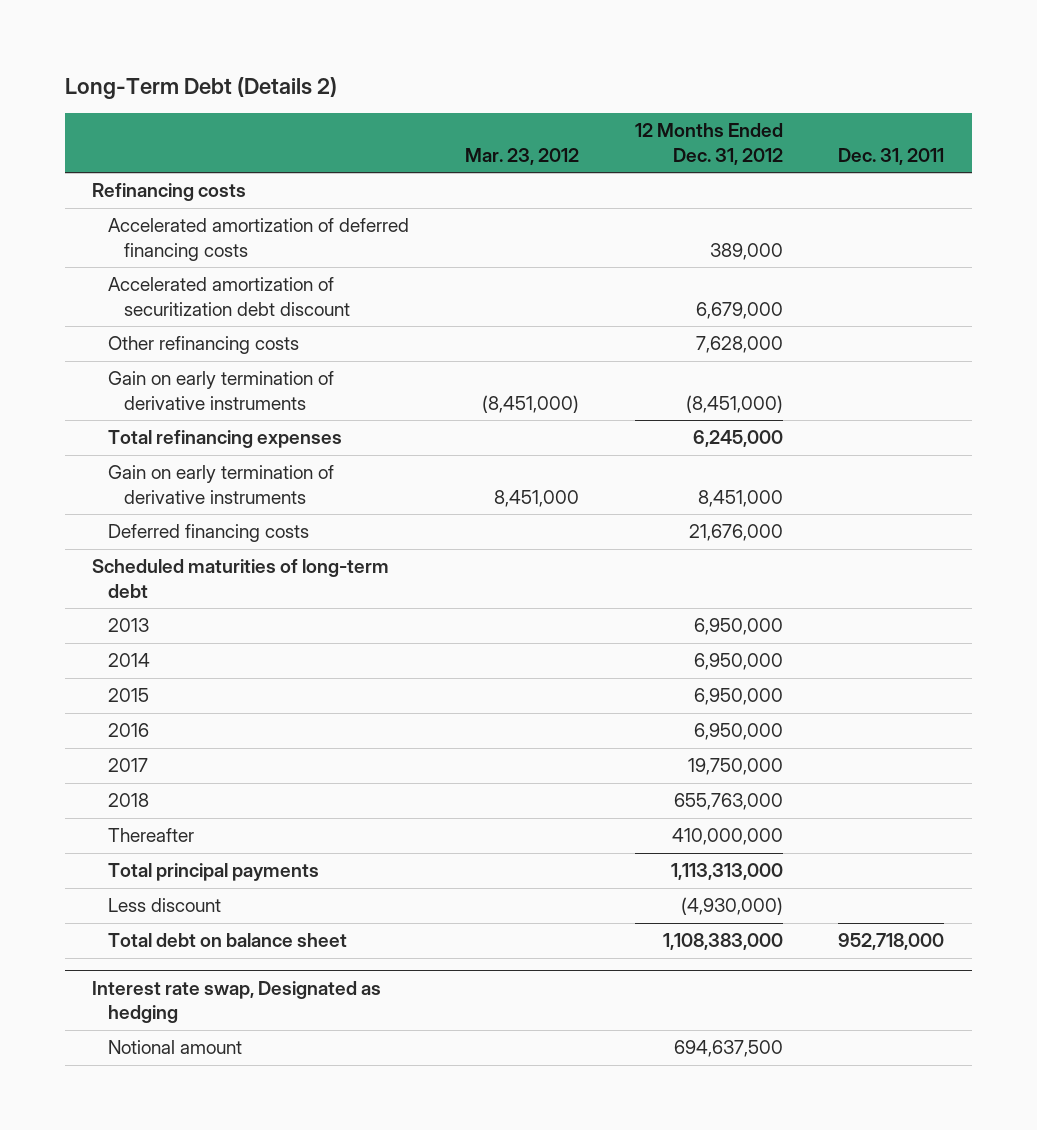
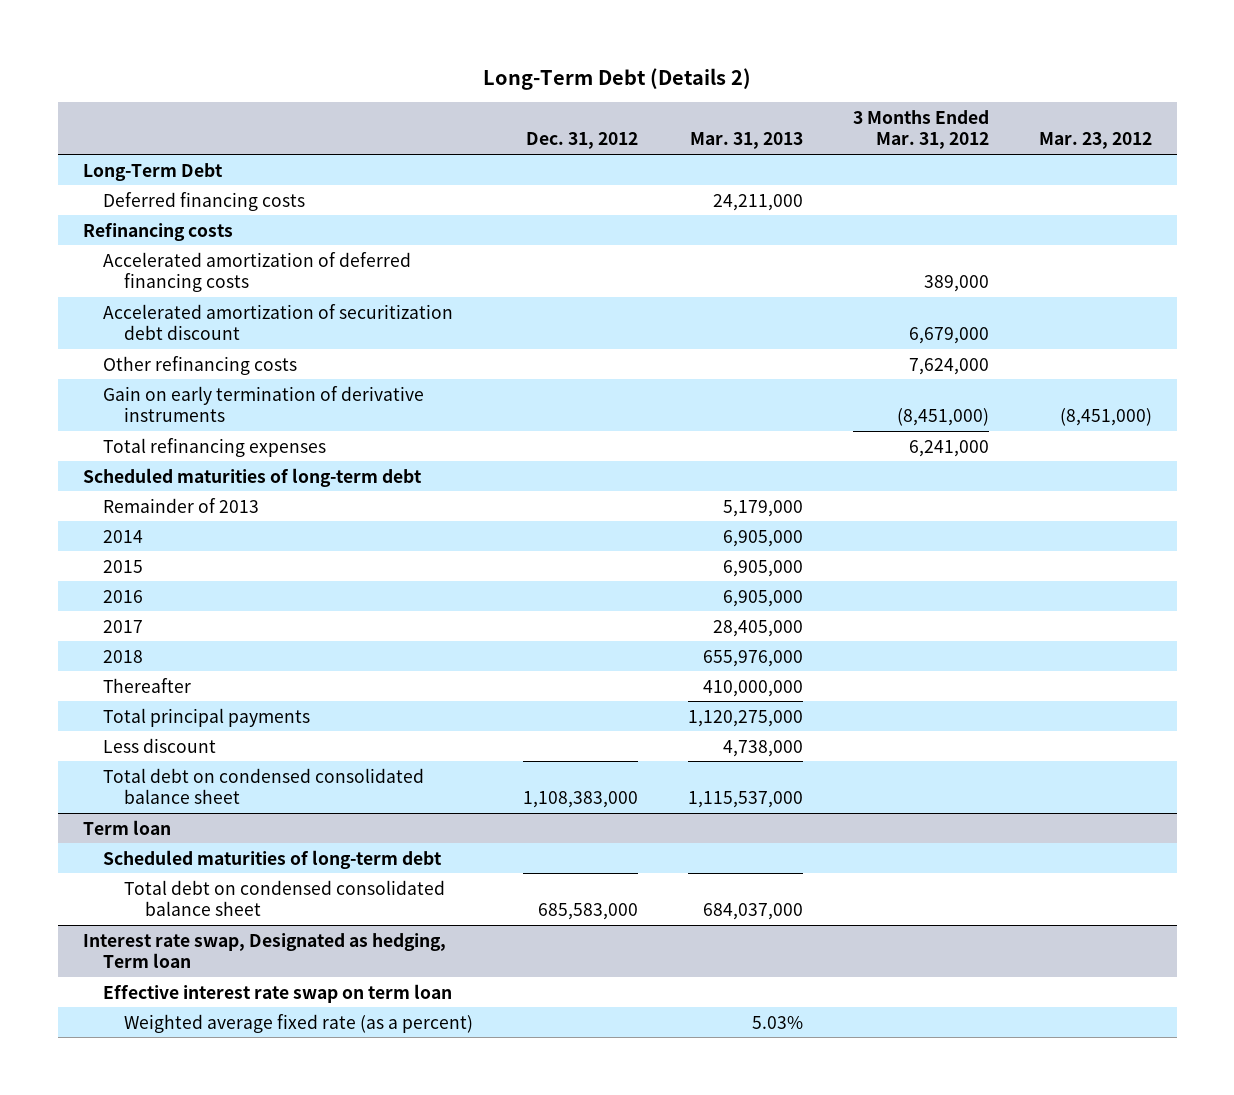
- | Mar. 23, 2012 | 12 Months Ended Dec. 31, 2012 | Dec. 31, 2011
+ | Dec. 31, 2012 | Mar. 31, 2013 | 3 Months Ended Mar. 31, 2012 | Mar. 23, 2012
+ Long-Term Debt
moved up: Deferred financing costs | | 24,211,000 | |
- Gain on early termination of derivative instruments | 8,451,000 | 8,451,000 |
- 2013 | | 6,950,000 |
+ Remainder of 2013 | | 5,179,000 | |
- Total debt on balance sheet | | 1,108,383,000 | 952,718,000
- Interest rate swap, Designated as hedging
- Notional amount | | 694,637,500 |
+ Total debt on condensed consolidated balance sheet | 1,108,383,000 | 1,115,537,000 | |
+ Term loan
+ Scheduled maturities of long-term debt
+ Total debt on condensed consolidated balance sheet | 685,583,000 | 684,037,000 | |
+ Interest rate swap, Designated as hedging, Term loan
+ Effective interest rate swap on term loan
+ Weighted average fixed rate (as a percent) | | 5.03% | |

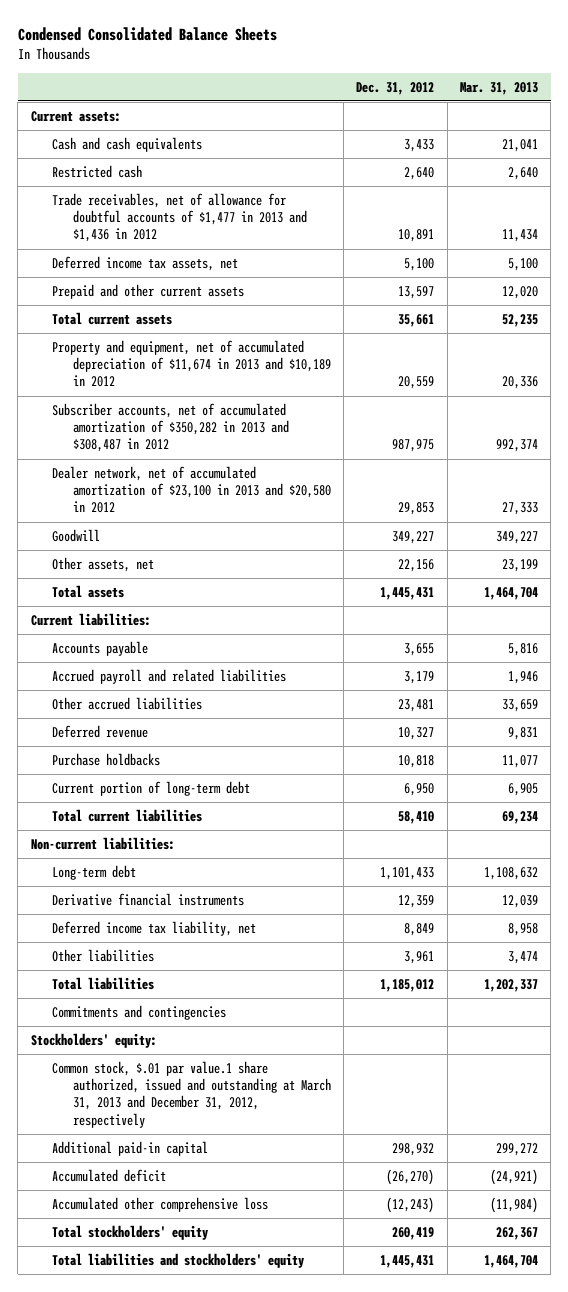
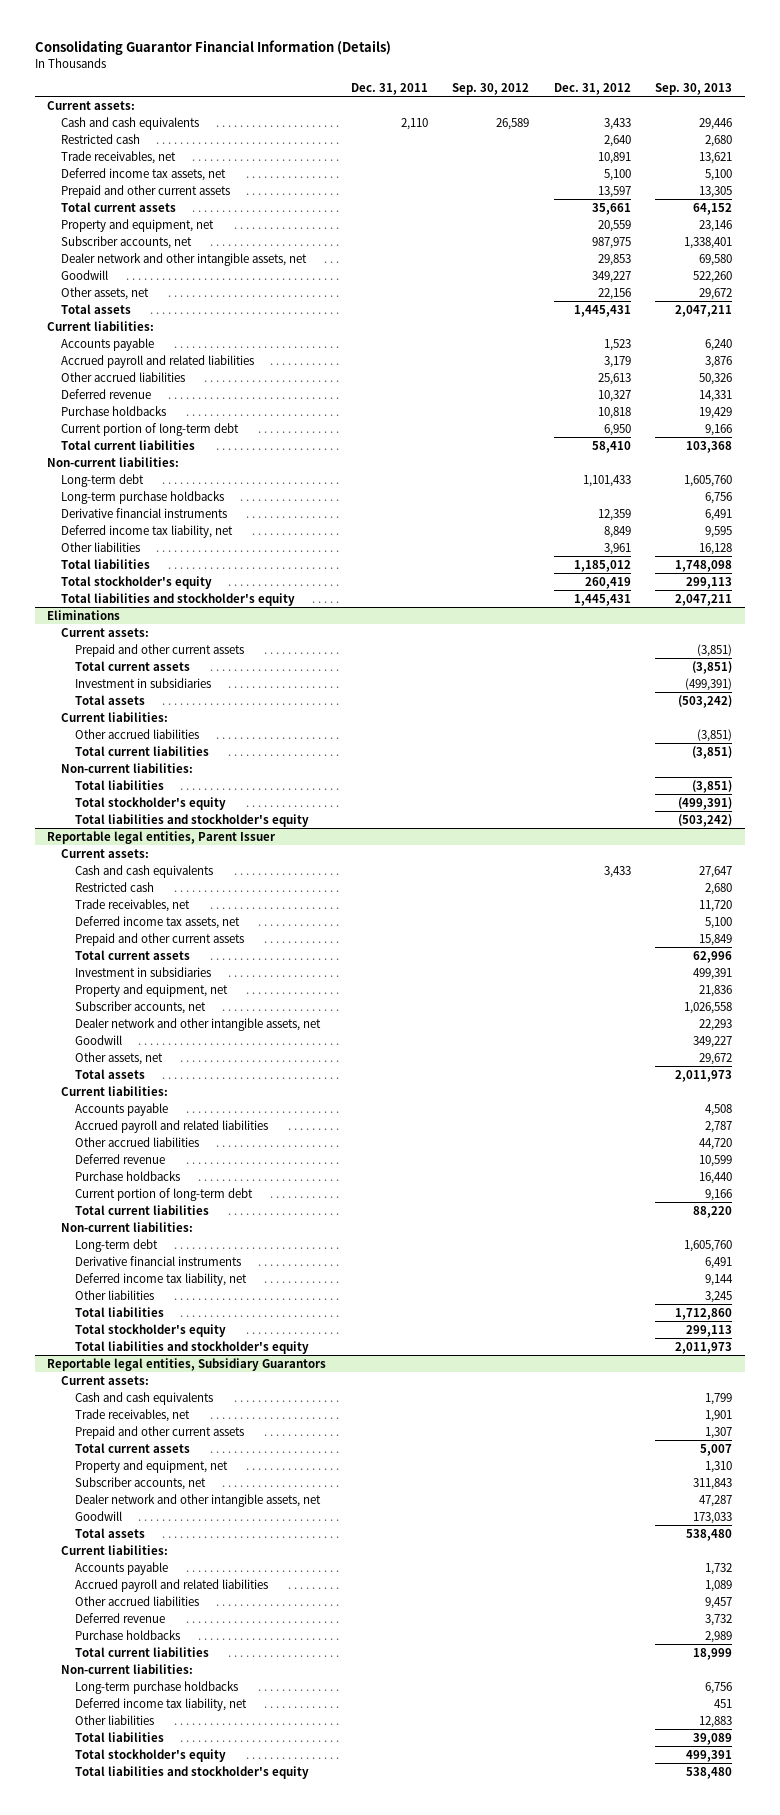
- Condensed Consolidated Balance Sheets
+ Consolidating Guarantor Financial Information (Details)
- | Dec. 31, 2012 | Mar. 31, 2013
+ | Dec. 31, 2011 | Sep. 30, 2012 | Dec. 31, 2012 | Sep. 30, 2013
- Trade receivables, net of allowance for doubtful accounts of $1,477 in 2013 and $1,436 in 2012 | 10,891 | 11,434
+ Trade receivables, net | | | 10,891 | 13,621
- Property and equipment, net of accumulated depreciation of $11,674 in 2013 and $10,189 in 2012 | 20,559 | 20,336
- Subscriber accounts, net of accumulated amortization of $350,282 in 2013 and $308,487 in 2012 | 987,975 | 992,374
- Dealer network, net of accumulated amortization of $23,100 in 2013 and $20,580 in 2012 | 29,853 | 27,333
+ Property and equipment, net | | | 20,559 | 23,146
+ Subscriber accounts, net | | | 987,975 | 1,338,401
+ Dealer network and other intangible assets, net | | | 29,853 | 69,580
- Accounts payable | 3,655 | 5,816
+ Accounts payable | | | 1,523 | 6,240
- Other accrued liabilities | 23,481 | 33,659
+ Other accrued liabilities | | | 25,613 | 50,326
+ Long-term purchase holdbacks | | | | 6,756
- Commitments and contingencies
- Stockholders' equity:
- Common stock, $.01 par value.1 share authorized, issued and outstanding at March 31, 2013 and December 31, 2012, respectively
- Additional paid-in capital | 298,932 | 299,272
- Accumulated deficit | (26,270) | (24,921)
- Accumulated other comprehensive loss | (12,243) | (11,984)
- Total stockholders' equity | 260,419 | 262,367
- Total liabilities and stockholders' equity | 1,445,431 | 1,464,704
+ Total stockholder's equity | | | 260,419 | 299,113
+ Total liabilities and stockholder's equity | | | 1,445,431 | 2,047,211
+ Eliminations
+ Current assets:
+ Prepaid and other current assets | | | | (3,851)
+ Total current assets | | | | (3,851)
+ Investment in subsidiaries | | | | (499,391)
+ Total assets | | | | (503,242)
+ Current liabilities:
+ Other accrued liabilities | | | | (3,851)
+ Total current liabilities | | | | (3,851)
+ Non-current liabilities:
+ Total liabilities | | | | (3,851)
+ Total stockholder's equity | | | | (499,391)
+ Total liabilities and stockholder's equity | | | | (503,242)
+ Reportable legal entities, Parent Issuer
+ Current assets:
+ Cash and cash equivalents | | | 3,433 | 27,647
+ Restricted cash | | | | 2,680
+ Trade receivables, net | | | | 11,720
+ Deferred income tax assets, net | | | | 5,100
+ Prepaid and other current assets | | | | 15,849
+ Total current assets | | | | 62,996
+ Investment in subsidiaries | | | | 499,391
+ Property and equipment, net | | | | 21,836
+ Subscriber accounts, net | | | | 1,026,558
+ Dealer network and other intangible assets, net | | | | 22,293
+ Goodwill | | | | 349,227
+ Other assets, net | | | | 29,672
+ Total assets | | | | 2,011,973
+ Current liabilities:
+ Accounts payable | | | | 4,508
+ Accrued payroll and related liabilities | | | | 2,787
+ Other accrued liabilities | | | | 44,720
+ Deferred revenue | | | | 10,599
+ Purchase holdbacks | | | | 16,440
+ Current portion of long-term debt | | | | 9,166
+ Total current liabilities | | | | 88,220
+ Non-current liabilities:
+ Long-term debt | | | | 1,605,760
+ Derivative financial instruments | | | | 6,491
+ Deferred income tax liability, net | | | | 9,144
+ Other liabilities | | | | 3,245
+ Total liabilities | | | | 1,712,860
+ Total stockholder's equity | | | | 299,113
+ Total liabilities and stockholder's equity | | | | 2,011,973
+ Reportable legal entities, Subsidiary Guarantors
+ Current assets:
+ Cash and cash equivalents | | | | 1,799
+ Trade receivables, net | | | | 1,901
+ Prepaid and other current assets | | | | 1,307
+ Total current assets | | | | 5,007
+ Property and equipment, net | | | | 1,310
+ Subscriber accounts, net | | | | 311,843
+ Dealer network and other intangible assets, net | | | | 47,287
+ Goodwill | | | | 173,033
+ Total assets | | | | 538,480
+ Current liabilities:
+ Accounts payable | | | | 1,732
+ Accrued payroll and related liabilities | | | | 1,089
+ Other accrued liabilities | | | | 9,457
+ Deferred revenue | | | | 3,732
+ Purchase holdbacks | | | | 2,989
+ Total current liabilities | | | | 18,999
+ Non-current liabilities:
+ Long-term purchase holdbacks | | | | 6,756
+ Deferred income tax liability, net | | | | 451
+ Other liabilities | | | | 12,883
+ Total liabilities | | | | 39,089
+ Total stockholder's equity | | | | 499,391
+ Total liabilities and stockholder's equity | | | | 538,480

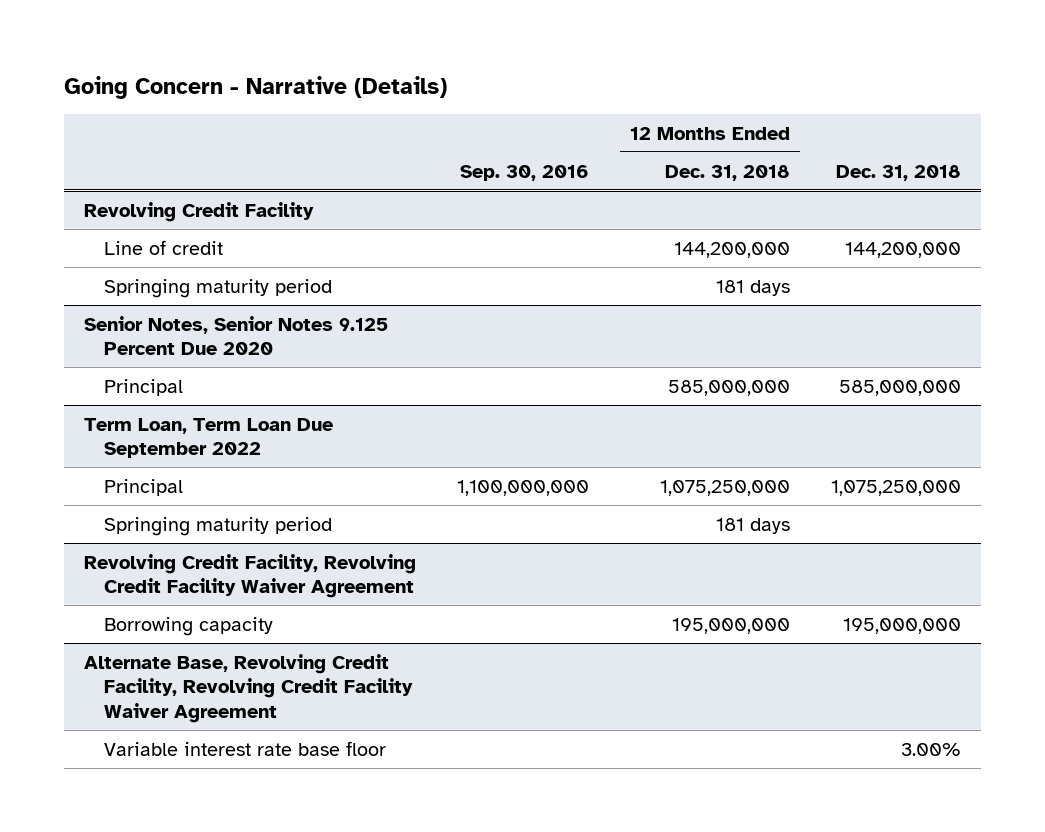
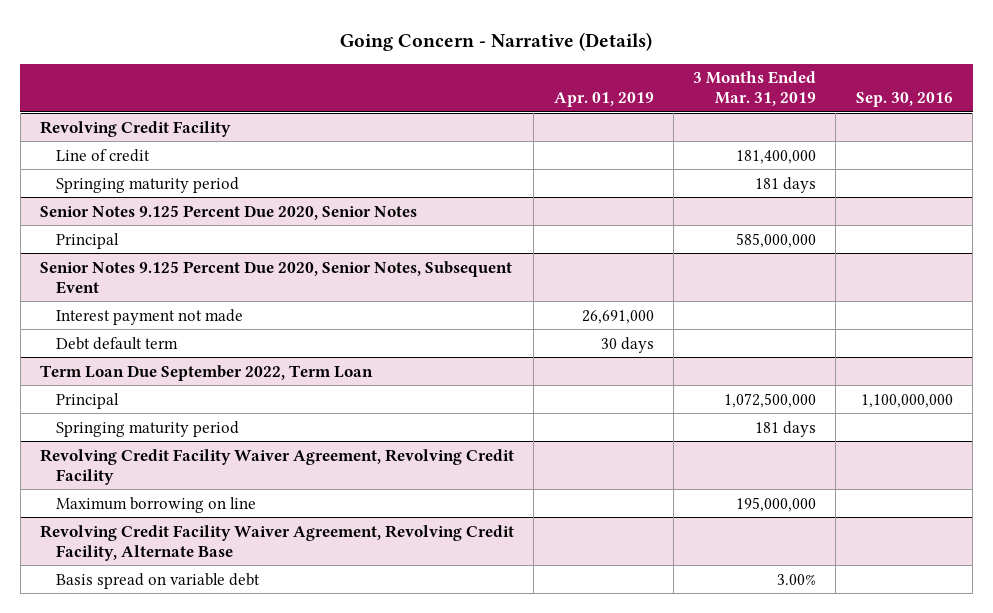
- | Sep. 30, 2016 | 12 Months Ended Dec. 31, 2018 | Dec. 31, 2018
+ | Apr. 01, 2019 | 3 Months Ended Mar. 31, 2019 | Sep. 30, 2016
- Senior Notes, Senior Notes 9.125 Percent Due 2020
+ Senior Notes 9.125 Percent Due 2020, Senior Notes
- Term Loan, Term Loan Due September 2022
+ Senior Notes 9.125 Percent Due 2020, Senior Notes, Subsequent Event
+ Interest payment not made | 26,691,000 | |
+ Debt default term | 30 days | |
+ Term Loan Due September 2022, Term Loan
- Revolving Credit Facility, Revolving Credit Facility Waiver Agreement
- Borrowing capacity | | 195,000,000 | 195,000,000
- Alternate Base, Revolving Credit Facility, Revolving Credit Facility Waiver Agreement
- Variable interest rate base floor | | | 3.00%
+ Revolving Credit Facility Waiver Agreement, Revolving Credit Facility
+ Maximum borrowing on line | | 195,000,000 |
+ Revolving Credit Facility Waiver Agreement, Revolving Credit Facility, Alternate Base
+ Basis spread on variable debt | | 3.00% |

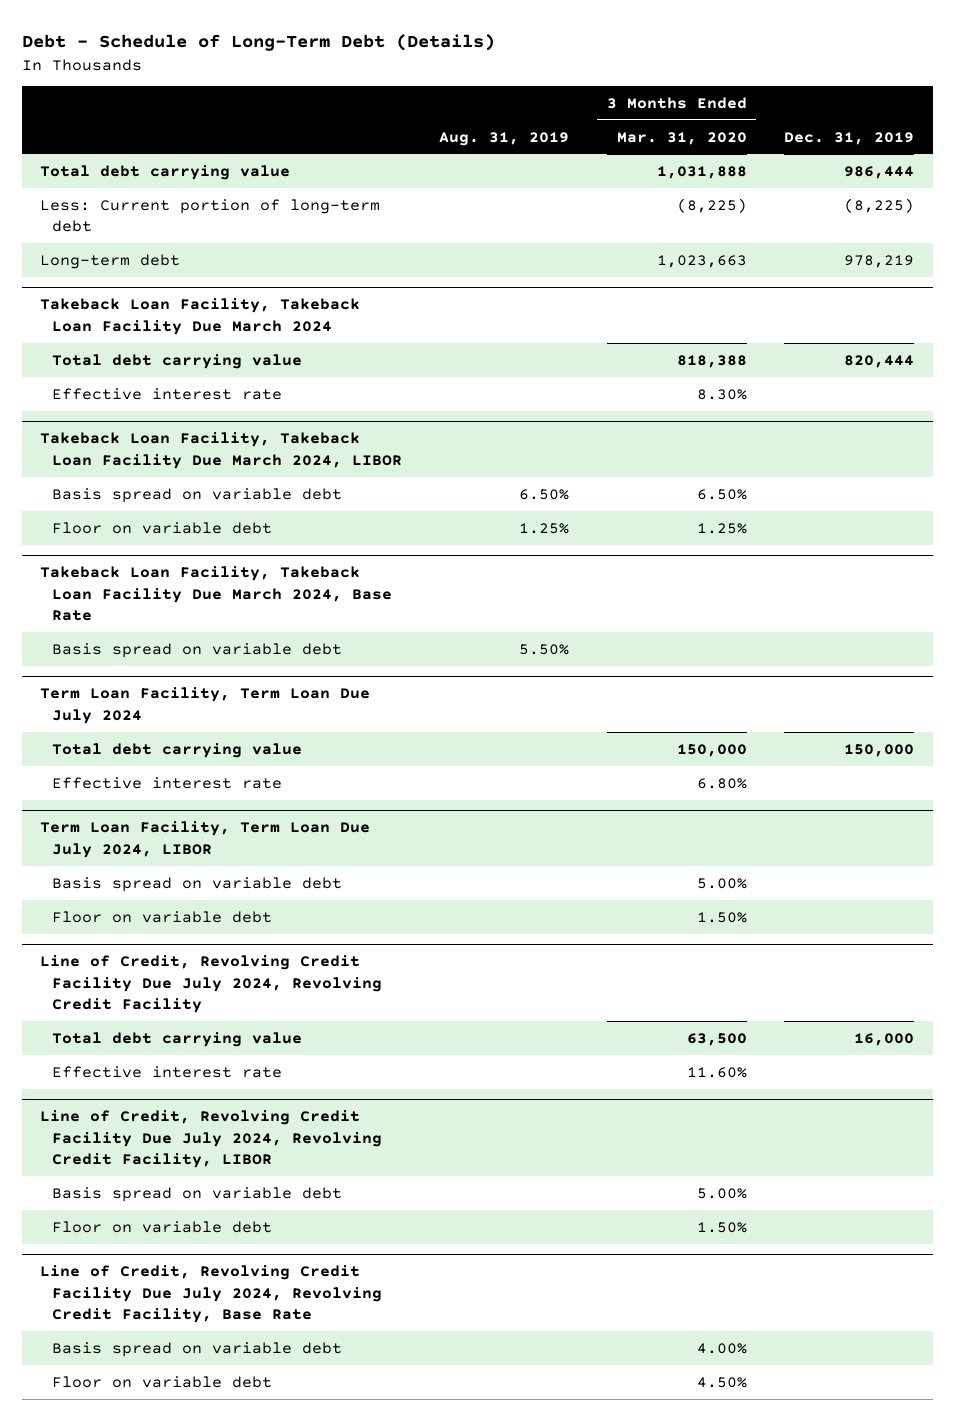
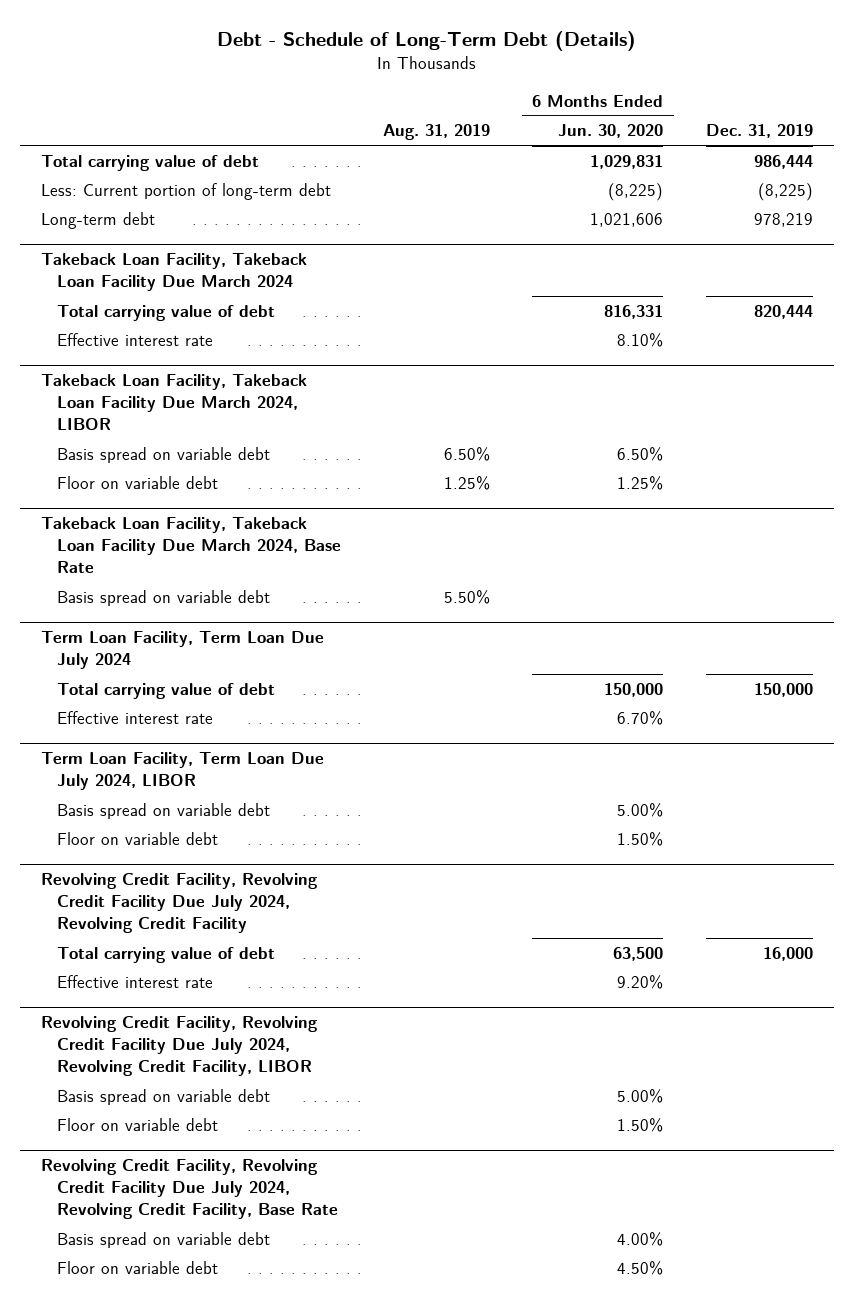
- | Aug. 31, 2019 | 3 Months Ended Mar. 31, 2020 | Dec. 31, 2019
+ | Aug. 31, 2019 | 6 Months Ended Jun. 30, 2020 | Dec. 31, 2019
- Total debt carrying value | | 1,031,888 | 986,444
+ Total carrying value of debt | | 1,029,831 | 986,444
@ Takeback Loan Facility, Takeback Loan Facility Due March 2024
- Total debt carrying value | | 818,388 | 820,444
+ Total carrying value of debt | | 816,331 | 820,444
@ Term Loan Facility, Term Loan Due July 2024
- Total debt carrying value | | 150,000 | 150,000
+ Total carrying value of debt | | 150,000 | 150,000
- Line of Credit, Revolving Credit Facility Due July 2024, Revolving Credit Facility
- Total debt carrying value | | 63,500 | 16,000
+ Revolving Credit Facility, Revolving Credit Facility Due July 2024, Revolving Credit Facility
+ Total carrying value of debt | | 63,500 | 16,000
- Line of Credit, Revolving Credit Facility Due July 2024, Revolving Credit Facility, LIBOR
+ Revolving Credit Facility, Revolving Credit Facility Due July 2024, Revolving Credit Facility, LIBOR
- Line of Credit, Revolving Credit Facility Due July 2024, Revolving Credit Facility, Base Rate
+ Revolving Credit Facility, Revolving Credit Facility Due July 2024, Revolving Credit Facility, Base Rate

